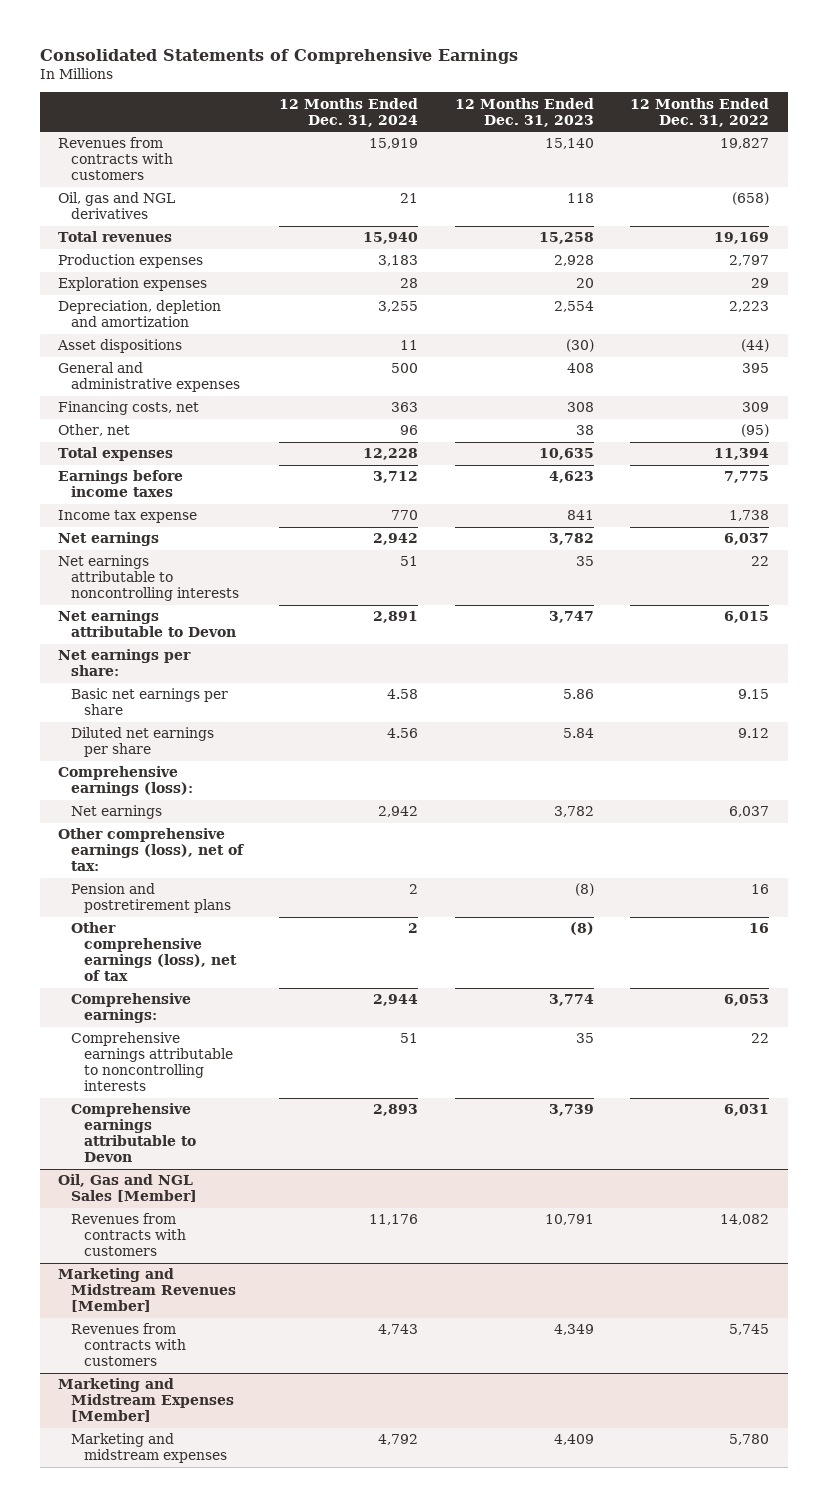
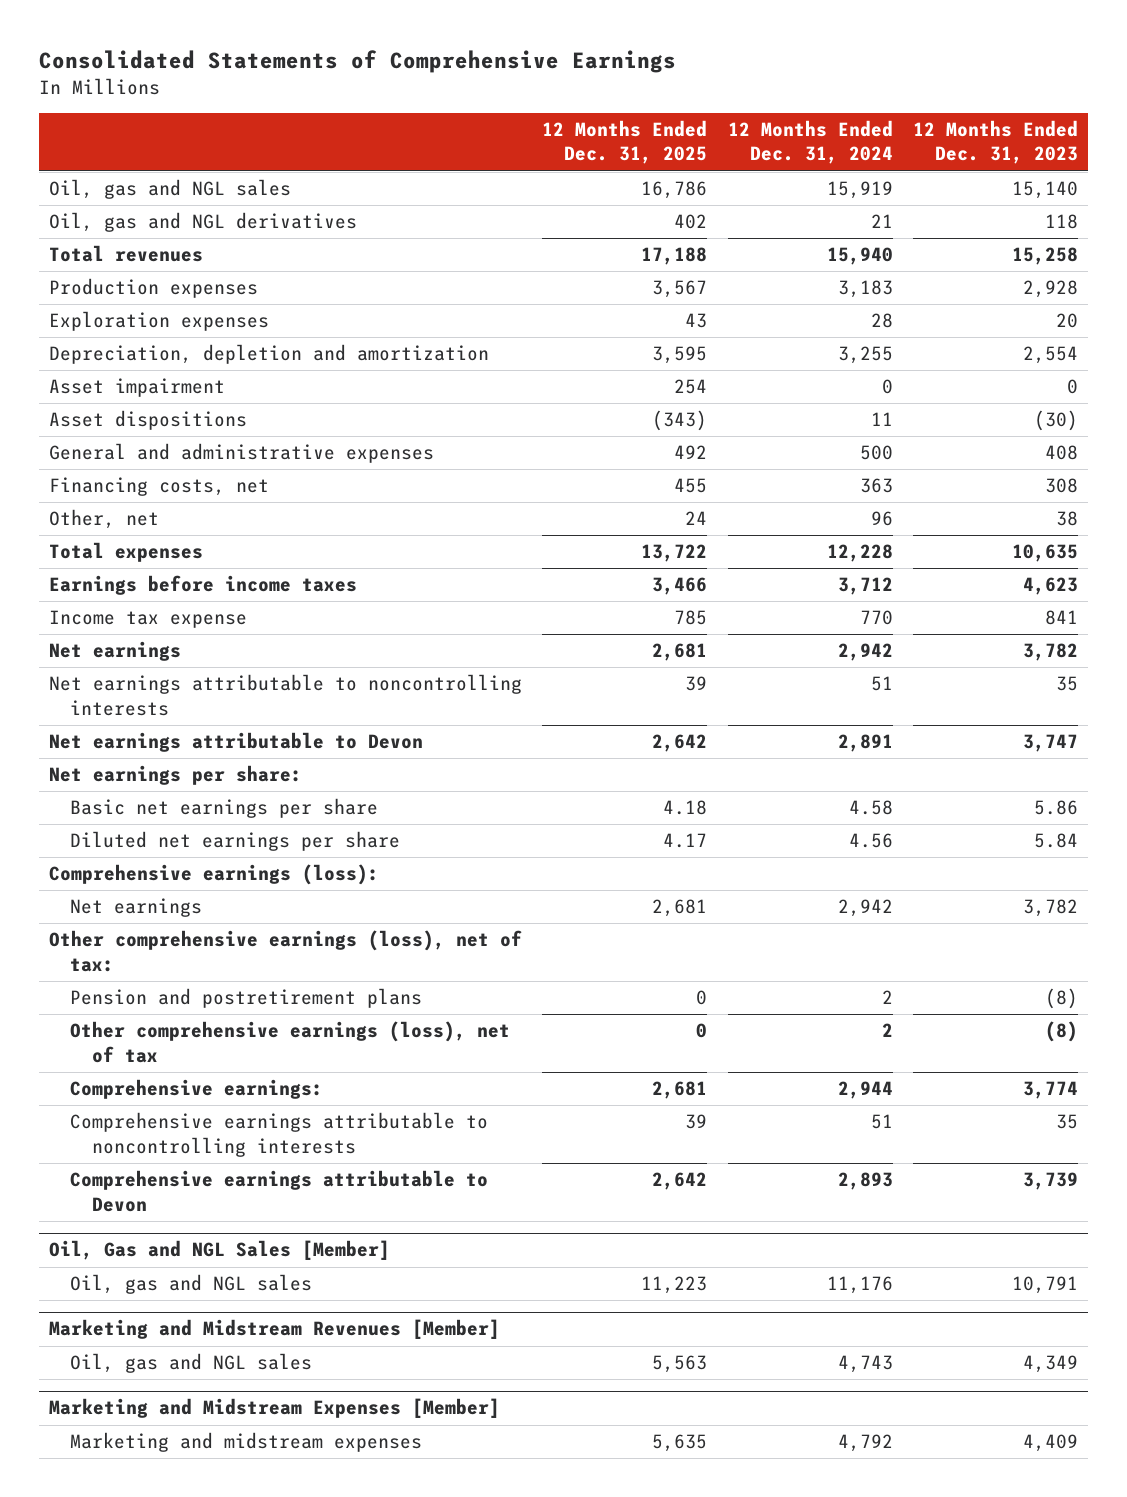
- | 12 Months Ended Dec. 31, 2024 | 12 Months Ended Dec. 31, 2023 | 12 Months Ended Dec. 31, 2022
+ | 12 Months Ended Dec. 31, 2025 | 12 Months Ended Dec. 31, 2024 | 12 Months Ended Dec. 31, 2023
- Revenues from contracts with customers | 15,919 | 15,140 | 19,827
+ Oil, gas and NGL sales | 16,786 | 15,919 | 15,140
+ Asset impairment | 254 | 0 | 0
@ Oil, Gas and NGL Sales [Member]
- Revenues from contracts with customers | 11,176 | 10,791 | 14,082
+ Oil, gas and NGL sales | 11,223 | 11,176 | 10,791
@ Marketing and Midstream Revenues [Member]
- Revenues from contracts with customers | 4,743 | 4,349 | 5,745
+ Oil, gas and NGL sales | 5,563 | 4,743 | 4,349

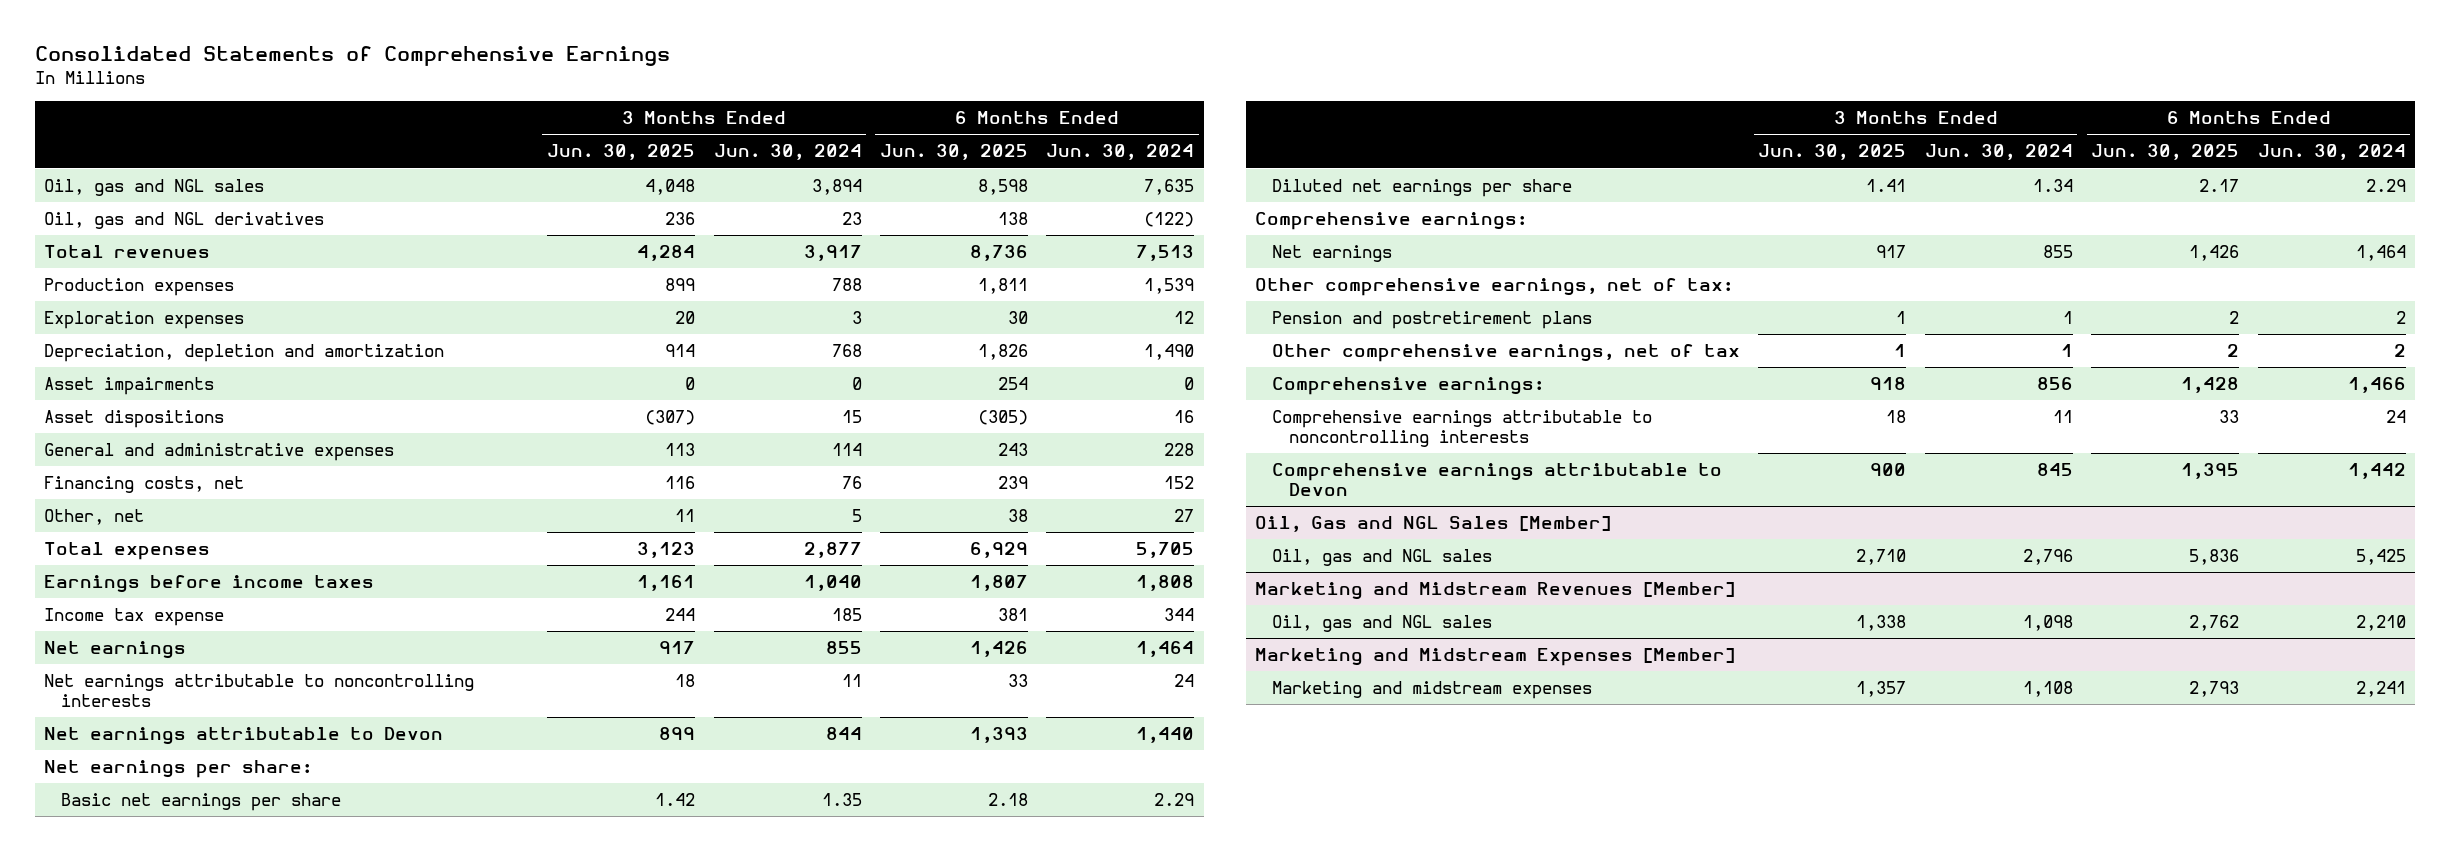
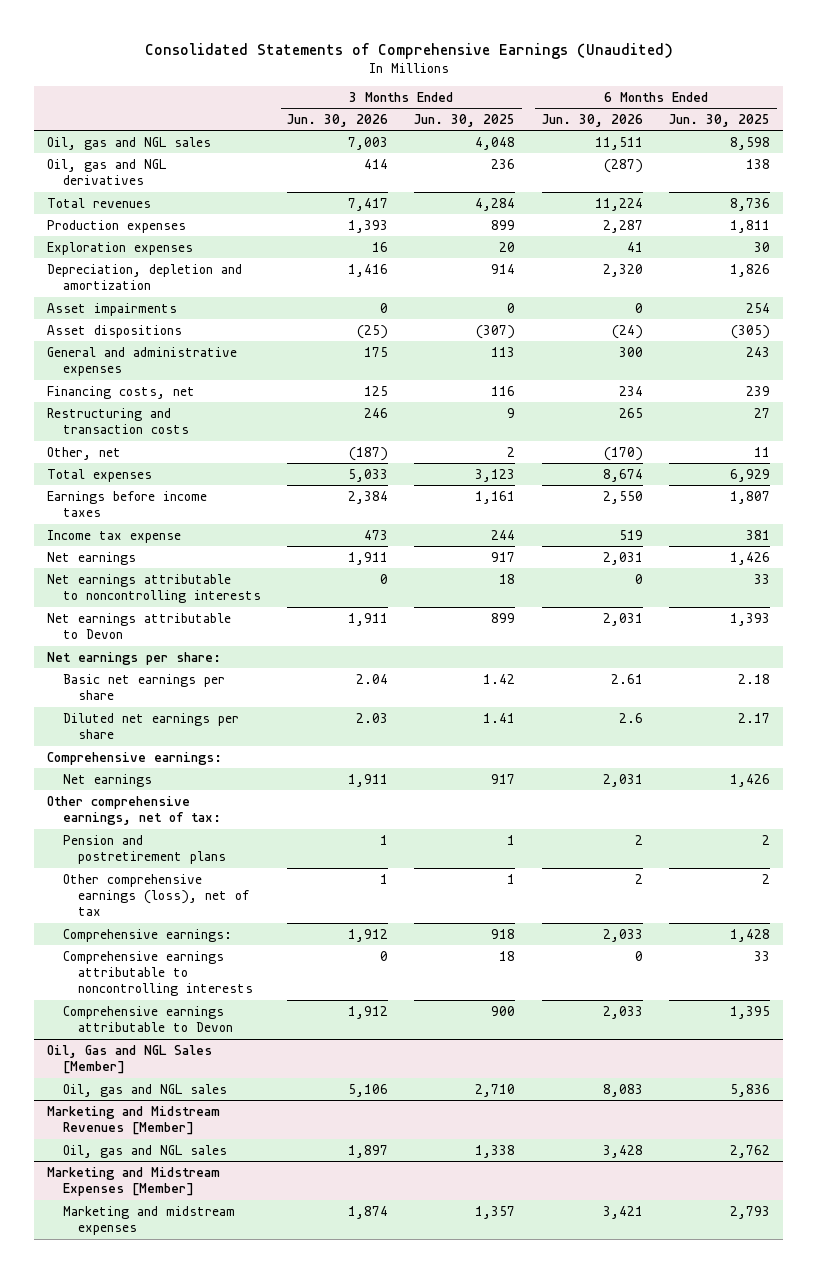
- Consolidated Statements of Comprehensive Earnings
+ Consolidated Statements of Comprehensive Earnings (Unaudited)
- | 3 Months Ended Jun. 30, 2025 | 3 Months Ended Jun. 30, 2024 | 6 Months Ended Jun. 30, 2025 | 6 Months Ended Jun. 30, 2024
+ | 3 Months Ended Jun. 30, 2026 | 3 Months Ended Jun. 30, 2025 | 6 Months Ended Jun. 30, 2026 | 6 Months Ended Jun. 30, 2025
- Other, net | 11 | 5 | 38 | 27
+ Restructuring and transaction costs | 246 | 9 | 265 | 27
+ Other, net | (187) | 2 | (170) | 11
- Other comprehensive earnings, net of tax | 1 | 1 | 2 | 2
+ Other comprehensive earnings (loss), net of tax | 1 | 1 | 2 | 2

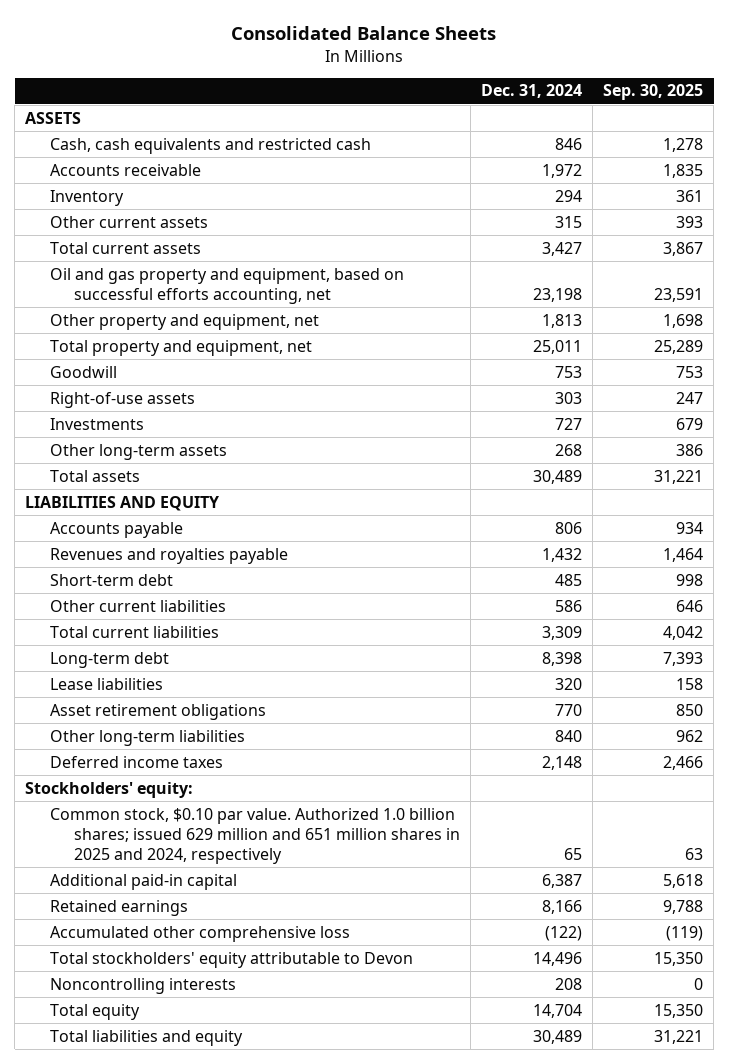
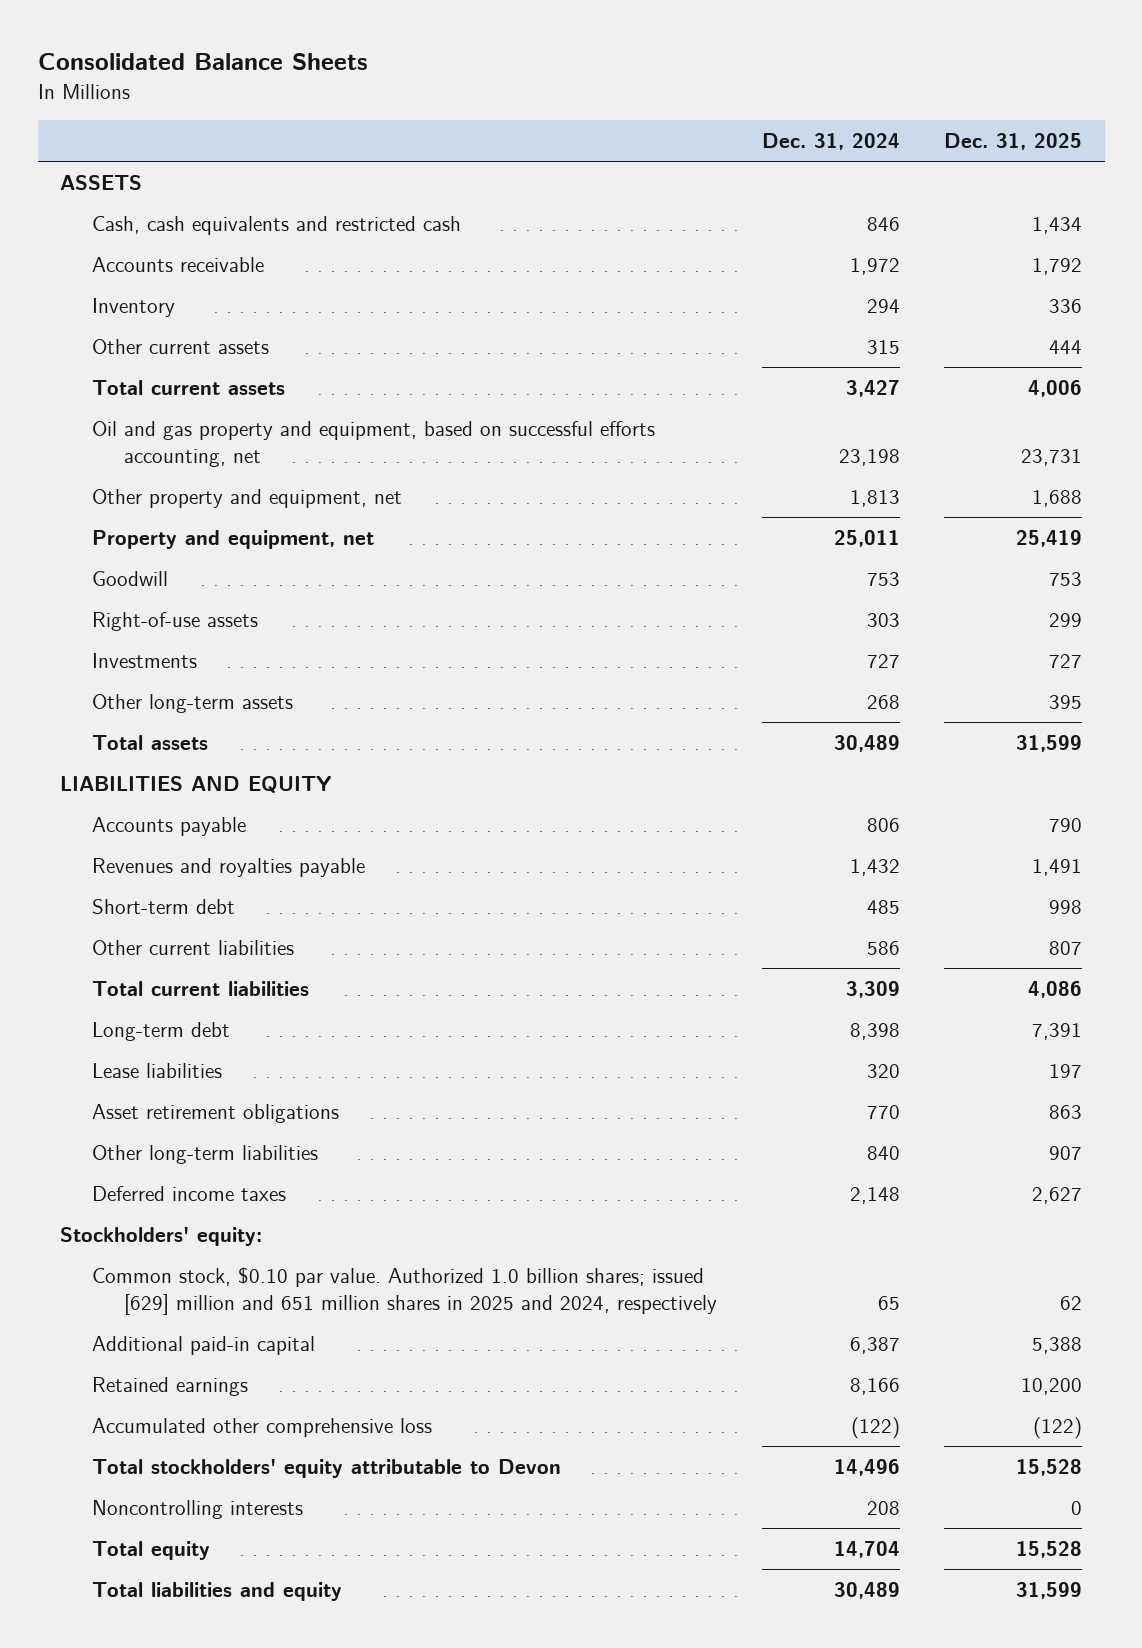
- | Dec. 31, 2024 | Sep. 30, 2025
+ | Dec. 31, 2024 | Dec. 31, 2025
- Total property and equipment, net | 25,011 | 25,289
+ Property and equipment, net | 25,011 | 25,419
- Common stock, $0.10 par value. Authorized 1.0 billion shares; issued 629 million and 651 million shares in 2025 and 2024, respectively | 65 | 63
+ Common stock, $0.10 par value. Authorized 1.0 billion shares; issued [629] million and 651 million shares in 2025 and 2024, respectively | 65 | 62

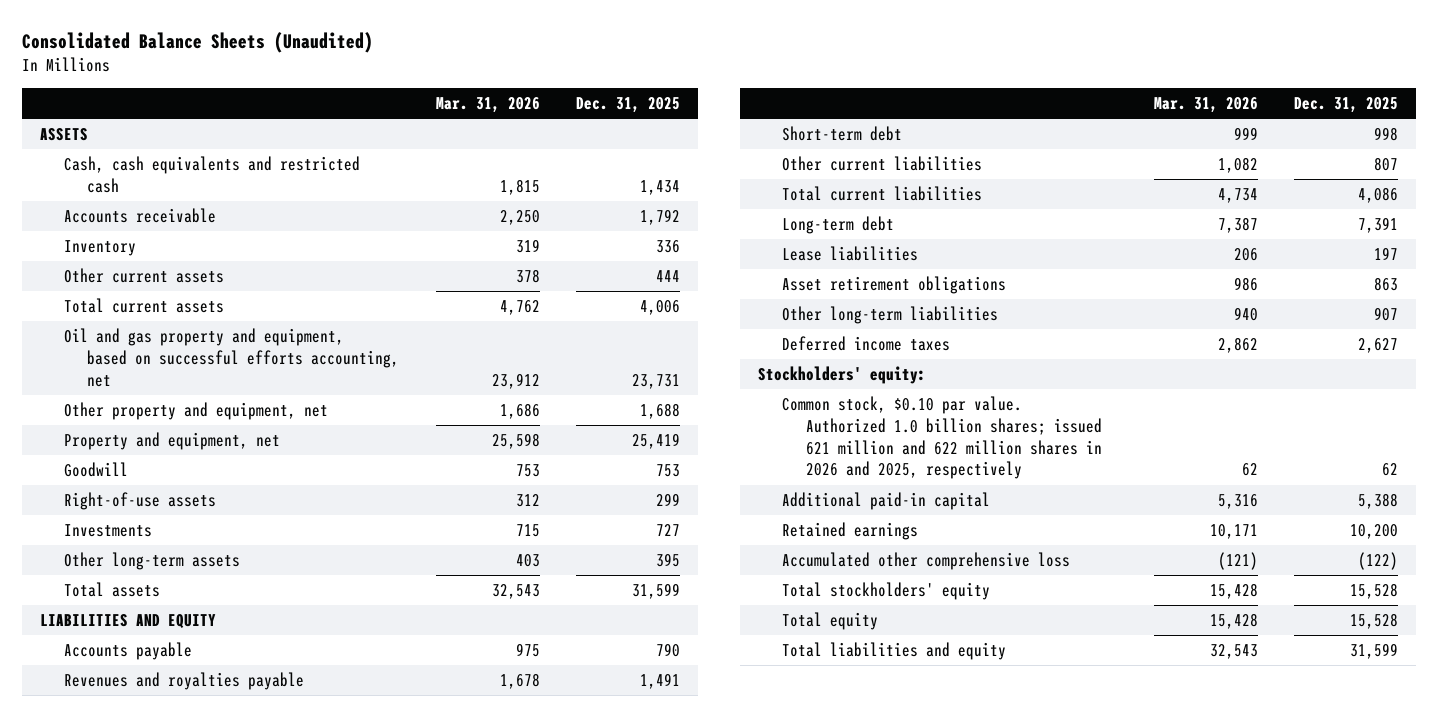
- Consolidated Balance Sheets
+ Consolidated Balance Sheets (Unaudited)
- | Dec. 31, 2024 | Dec. 31, 2025
+ | Mar. 31, 2026 | Dec. 31, 2025
- Common stock, $0.10 par value. Authorized 1.0 billion shares; issued [629] million and 651 million shares in 2025 and 2024, respectively | 65 | 62
+ Common stock, $0.10 par value. Authorized 1.0 billion shares; issued 621 million and 622 million shares in 2026 and 2025, respectively | 62 | 62
- Total stockholders' equity attributable to Devon | 14,496 | 15,528
- Noncontrolling interests | 208 | 0
+ Total stockholders' equity | 15,428 | 15,528

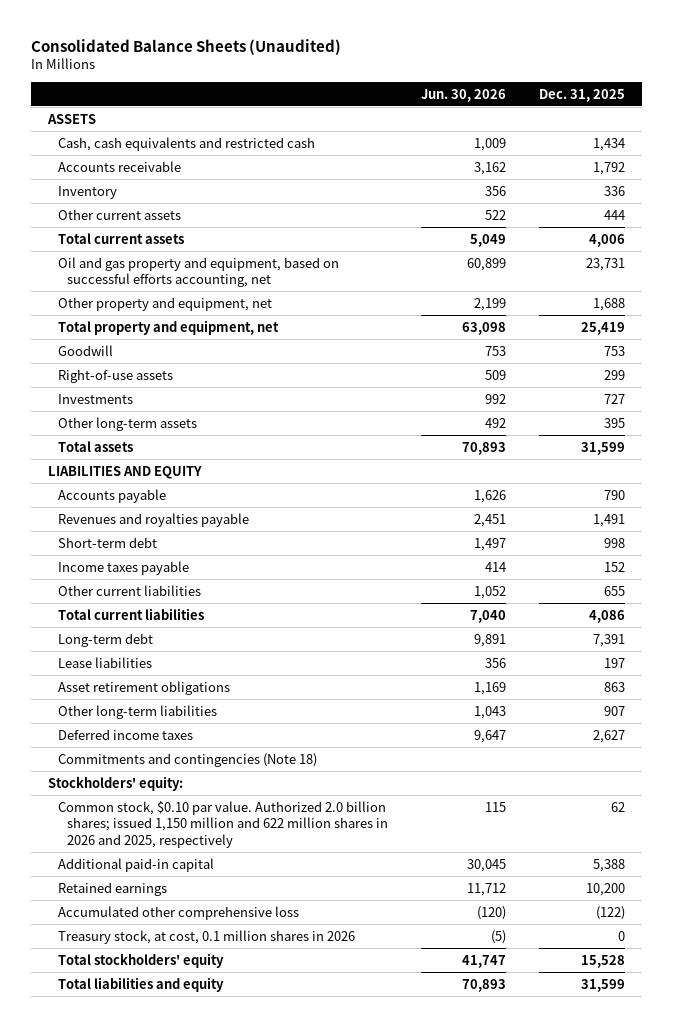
- | Mar. 31, 2026 | Dec. 31, 2025
+ | Jun. 30, 2026 | Dec. 31, 2025
- Property and equipment, net | 25,598 | 25,419
+ Total property and equipment, net | 63,098 | 25,419
- Other current liabilities | 1,082 | 807
+ Income taxes payable | 414 | 152
+ Other current liabilities | 1,052 | 655
+ Commitments and contingencies (Note 18)
- Common stock, $0.10 par value. Authorized 1.0 billion shares; issued 621 million and 622 million shares in 2026 and 2025, respectively | 62 | 62
+ Common stock, $0.10 par value. Authorized 2.0 billion shares; issued 1,150 million and 622 million shares in 2026 and 2025, respectively | 115 | 62
+ Treasury stock, at cost, 0.1 million shares in 2026 | (5) | 0
- Total equity | 15,428 | 15,528

